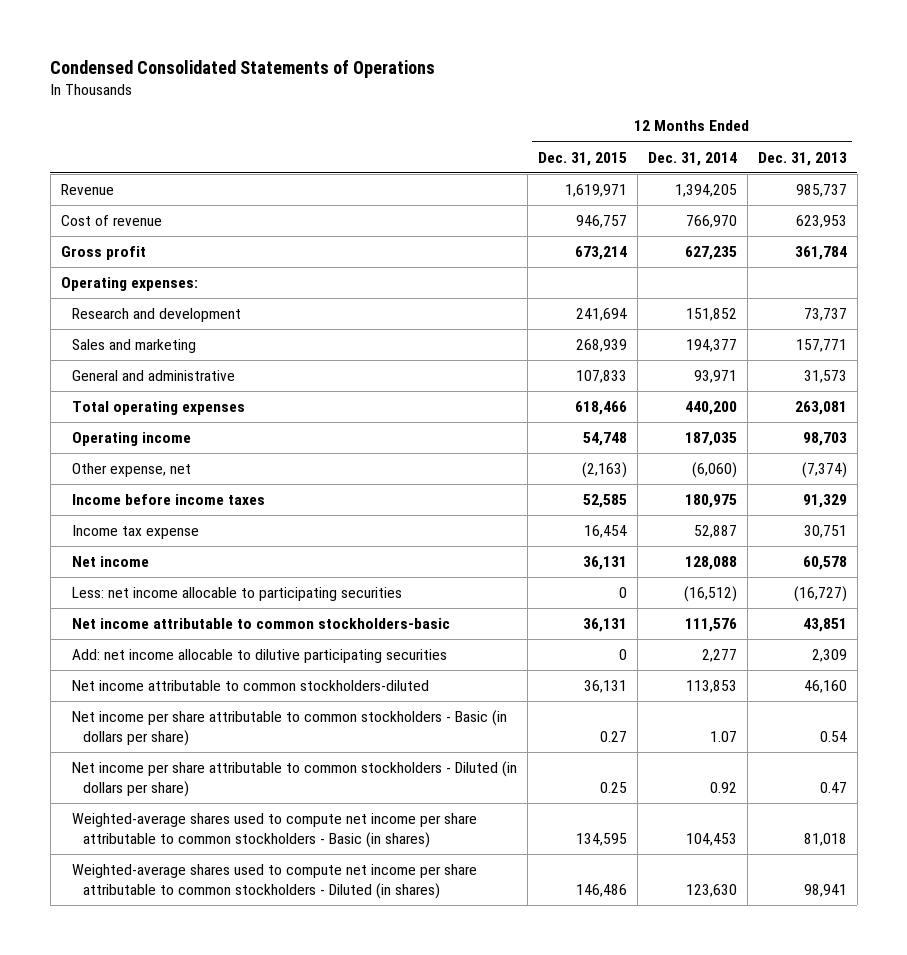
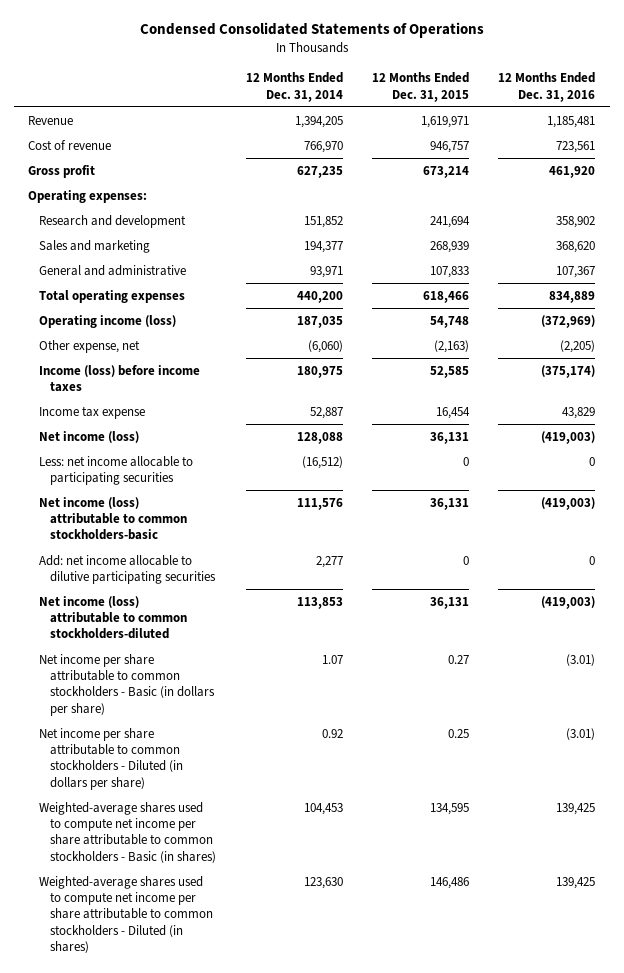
- | 12 Months Ended Dec. 31, 2015 | 12 Months Ended Dec. 31, 2014 | 12 Months Ended Dec. 31, 2013
+ | 12 Months Ended Dec. 31, 2014 | 12 Months Ended Dec. 31, 2015 | 12 Months Ended Dec. 31, 2016
- Operating income | 54,748 | 187,035 | 98,703
+ Operating income (loss) | 187,035 | 54,748 | (372,969)
- Income before income taxes | 52,585 | 180,975 | 91,329
+ Income (loss) before income taxes | 180,975 | 52,585 | (375,174)
- Net income | 36,131 | 128,088 | 60,578
+ Net income (loss) | 128,088 | 36,131 | (419,003)
- Net income attributable to common stockholders-basic | 36,131 | 111,576 | 43,851
+ Net income (loss) attributable to common stockholders-basic | 111,576 | 36,131 | (419,003)
- Net income attributable to common stockholders-diluted | 36,131 | 113,853 | 46,160
+ Net income (loss) attributable to common stockholders-diluted | 113,853 | 36,131 | (419,003)

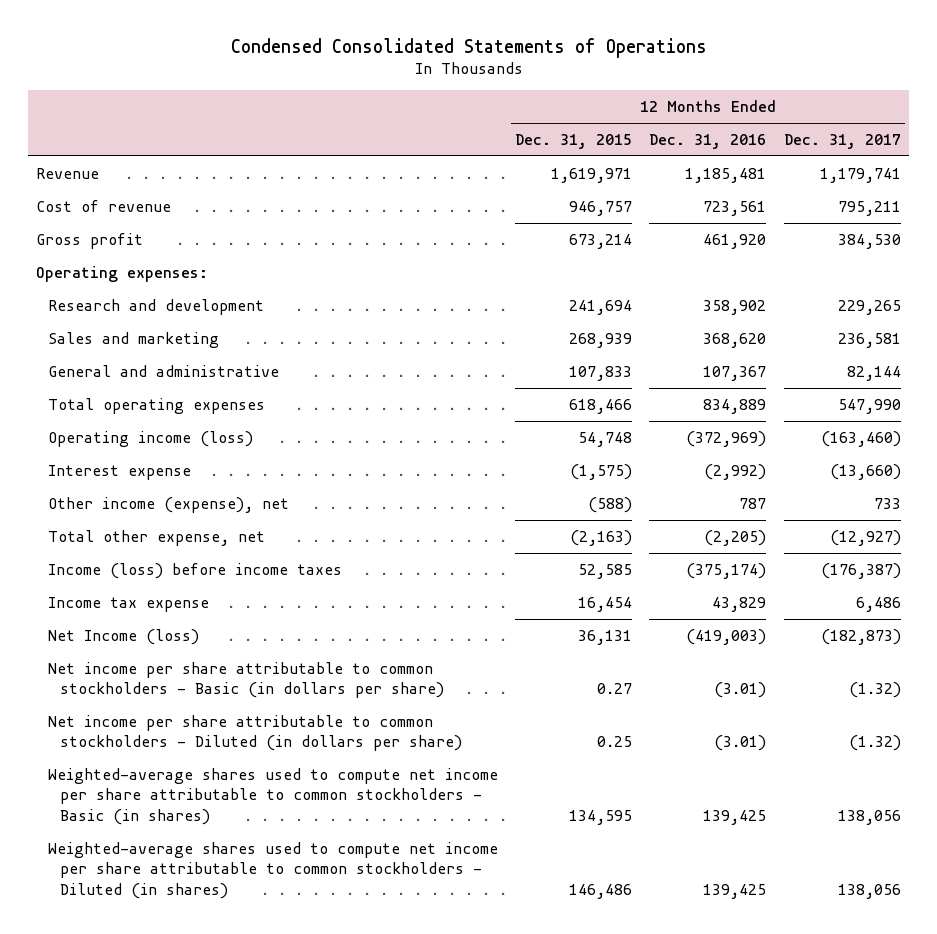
- | 12 Months Ended Dec. 31, 2014 | 12 Months Ended Dec. 31, 2015 | 12 Months Ended Dec. 31, 2016
+ | 12 Months Ended Dec. 31, 2015 | 12 Months Ended Dec. 31, 2016 | 12 Months Ended Dec. 31, 2017
- Other expense, net | (6,060) | (2,163) | (2,205)
+ Interest expense | (1,575) | (2,992) | (13,660)
+ Other income (expense), net | (588) | 787 | 733
+ Total other expense, net | (2,163) | (2,205) | (12,927)
- Net income (loss) | 128,088 | 36,131 | (419,003)
- Less: net income allocable to participating securities | (16,512) | 0 | 0
- Net income (loss) attributable to common stockholders-basic | 111,576 | 36,131 | (419,003)
- Add: net income allocable to dilutive participating securities | 2,277 | 0 | 0
- Net income (loss) attributable to common stockholders-diluted | 113,853 | 36,131 | (419,003)
+ Net Income (loss) | 36,131 | (419,003) | (182,873)

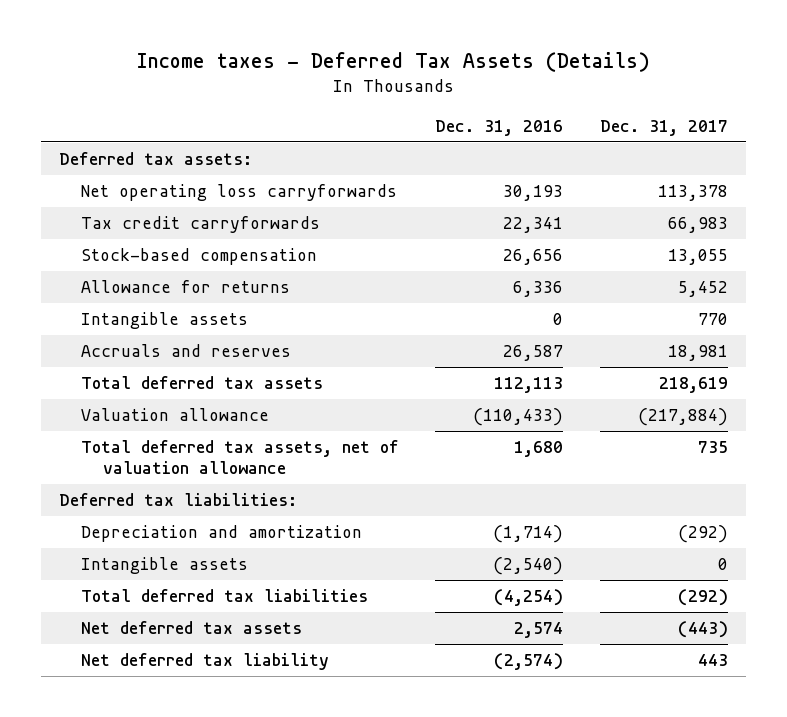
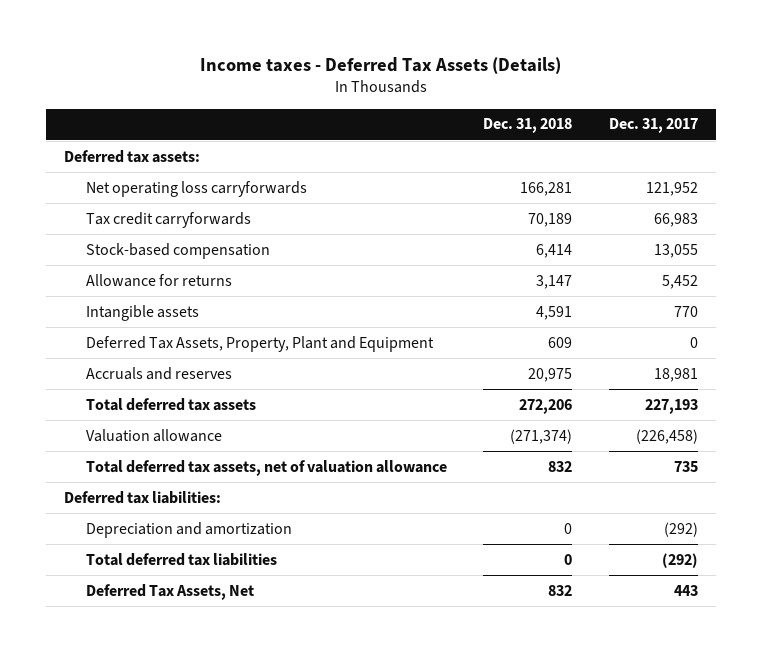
- | Dec. 31, 2016 | Dec. 31, 2017
+ | Dec. 31, 2018 | Dec. 31, 2017
- Net operating loss carryforwards | 30,193 | 113,378
+ Net operating loss carryforwards | 166,281 | 121,952
+ Deferred Tax Assets, Property, Plant and Equipment | 609 | 0
- Total deferred tax assets | 112,113 | 218,619
- Valuation allowance | (110,433) | (217,884)
+ Total deferred tax assets | 272,206 | 227,193
+ Valuation allowance | (271,374) | (226,458)
- Intangible assets | (2,540) | 0
- Net deferred tax assets | 2,574 | (443)
- Net deferred tax liability | (2,574) | 443
+ Deferred Tax Assets, Net | 832 | 443

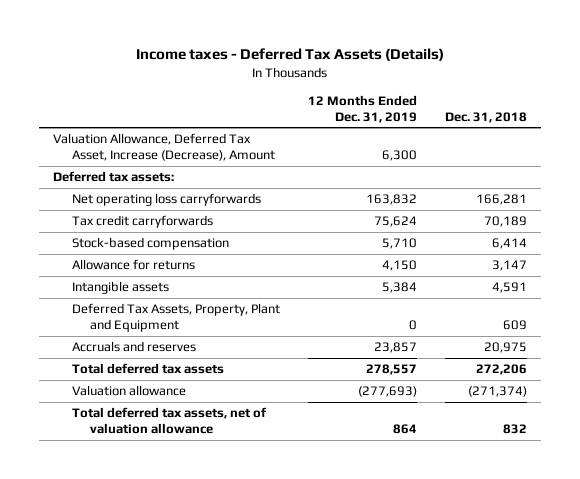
- | Dec. 31, 2018 | Dec. 31, 2017
+ | 12 Months Ended Dec. 31, 2019 | Dec. 31, 2018
+ Valuation Allowance, Deferred Tax Asset, Increase (Decrease), Amount | 6,300 |
- Deferred tax liabilities:
- Depreciation and amortization | 0 | (292)
- Total deferred tax liabilities | 0 | (292)
- Deferred Tax Assets, Net | 832 | 443

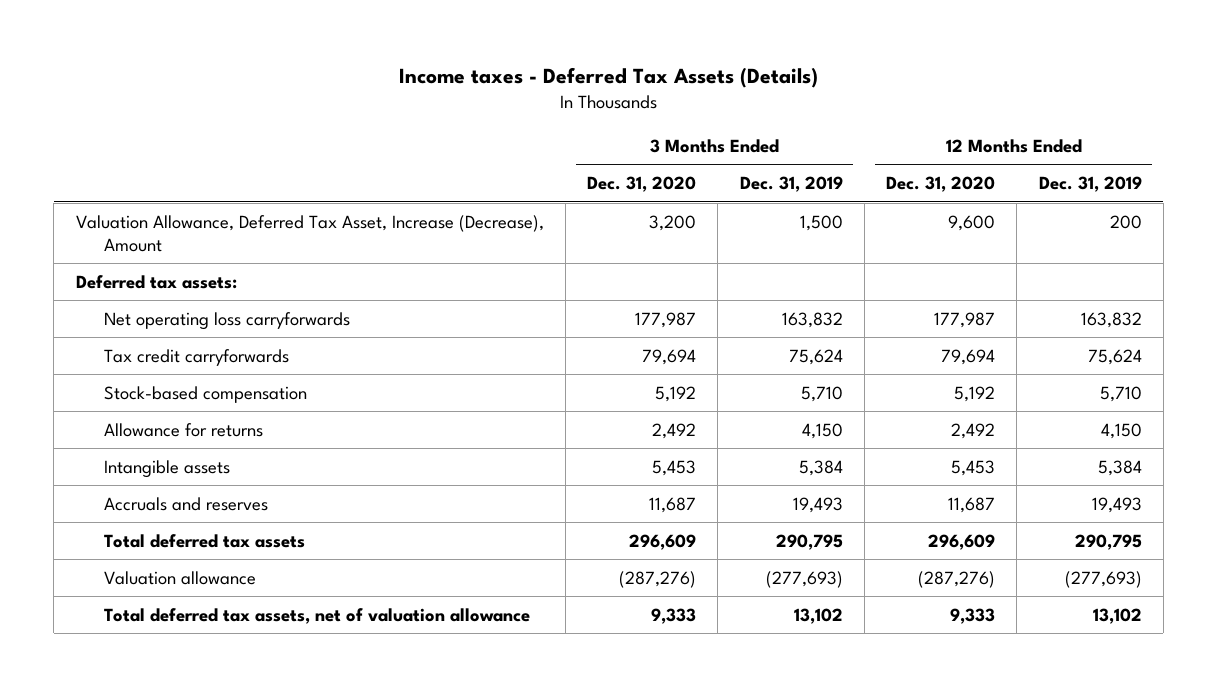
- | 12 Months Ended Dec. 31, 2019 | Dec. 31, 2018
+ | 3 Months Ended Dec. 31, 2020 | 3 Months Ended Dec. 31, 2019 | 12 Months Ended Dec. 31, 2020 | 12 Months Ended Dec. 31, 2019
- Valuation Allowance, Deferred Tax Asset, Increase (Decrease), Amount | 6,300 |
+ Valuation Allowance, Deferred Tax Asset, Increase (Decrease), Amount | 3,200 | 1,500 | 9,600 | 200
- Deferred Tax Assets, Property, Plant and Equipment | 0 | 609
- Accruals and reserves | 23,857 | 20,975
- Total deferred tax assets | 278,557 | 272,206
+ Accruals and reserves | 11,687 | 19,493 | 11,687 | 19,493
+ Total deferred tax assets | 296,609 | 290,795 | 296,609 | 290,795
- Total deferred tax assets, net of valuation allowance | 864 | 832
+ Total deferred tax assets, net of valuation allowance | 9,333 | 13,102 | 9,333 | 13,102

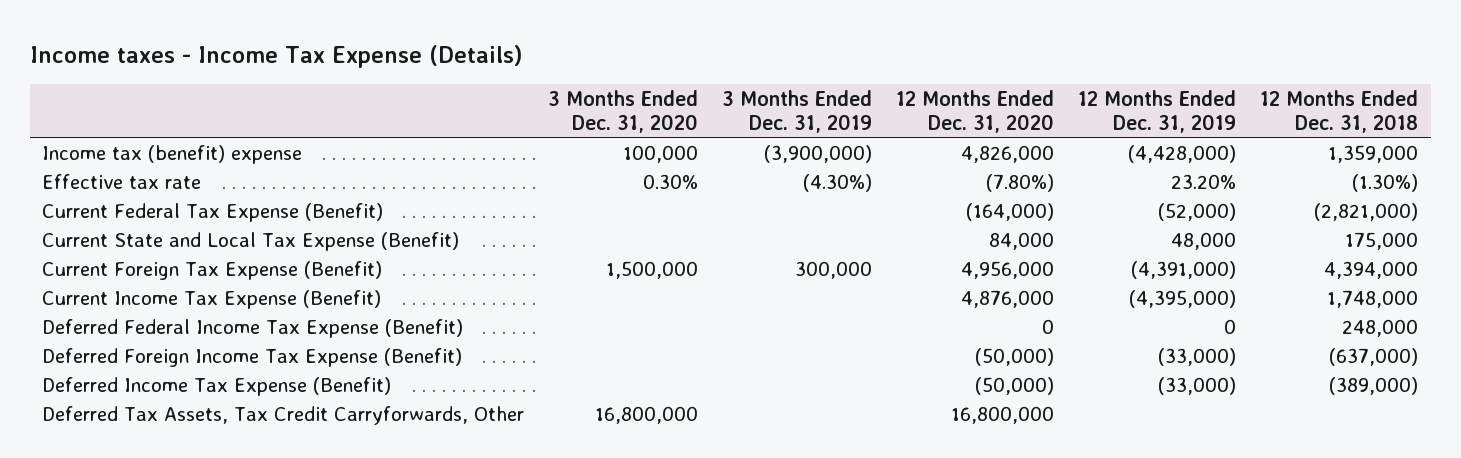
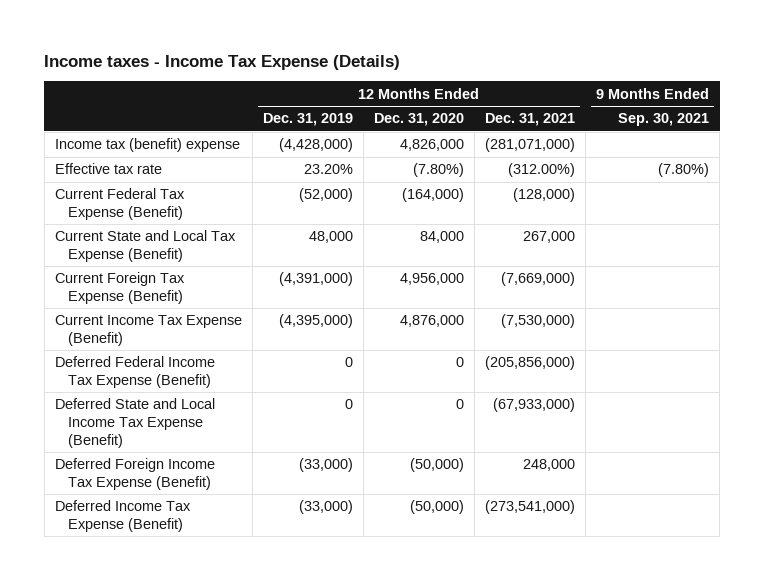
- | 3 Months Ended Dec. 31, 2020 | 3 Months Ended Dec. 31, 2019 | 12 Months Ended Dec. 31, 2020 | 12 Months Ended Dec. 31, 2019 | 12 Months Ended Dec. 31, 2018
+ | 12 Months Ended Dec. 31, 2019 | 12 Months Ended Dec. 31, 2020 | 12 Months Ended Dec. 31, 2021 | 9 Months Ended Sep. 30, 2021
+ Deferred State and Local Income Tax Expense (Benefit) | 0 | 0 | (67,933,000) |
- Deferred Tax Assets, Tax Credit Carryforwards, Other | 16,800,000 | | 16,800,000 | |

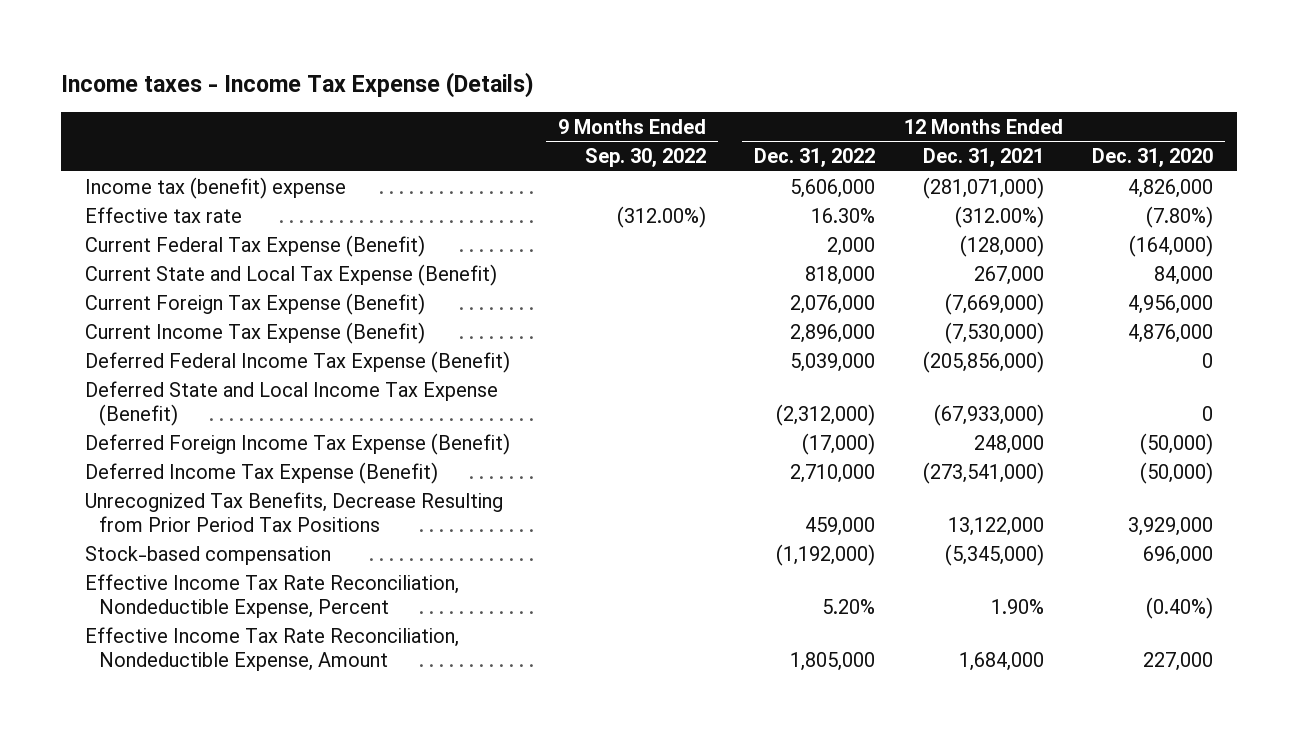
- | 12 Months Ended Dec. 31, 2019 | 12 Months Ended Dec. 31, 2020 | 12 Months Ended Dec. 31, 2021 | 9 Months Ended Sep. 30, 2021
+ | 9 Months Ended Sep. 30, 2022 | 12 Months Ended Dec. 31, 2022 | 12 Months Ended Dec. 31, 2021 | 12 Months Ended Dec. 31, 2020
+ Unrecognized Tax Benefits, Decrease Resulting from Prior Period Tax Positions | | 459,000 | 13,122,000 | 3,929,000
+ Stock-based compensation | | (1,192,000) | (5,345,000) | 696,000
+ Effective Income Tax Rate Reconciliation, Nondeductible Expense, Percent | | 5.20% | 1.90% | (0.40%)
+ Effective Income Tax Rate Reconciliation, Nondeductible Expense, Amount | | 1,805,000 | 1,684,000 | 227,000

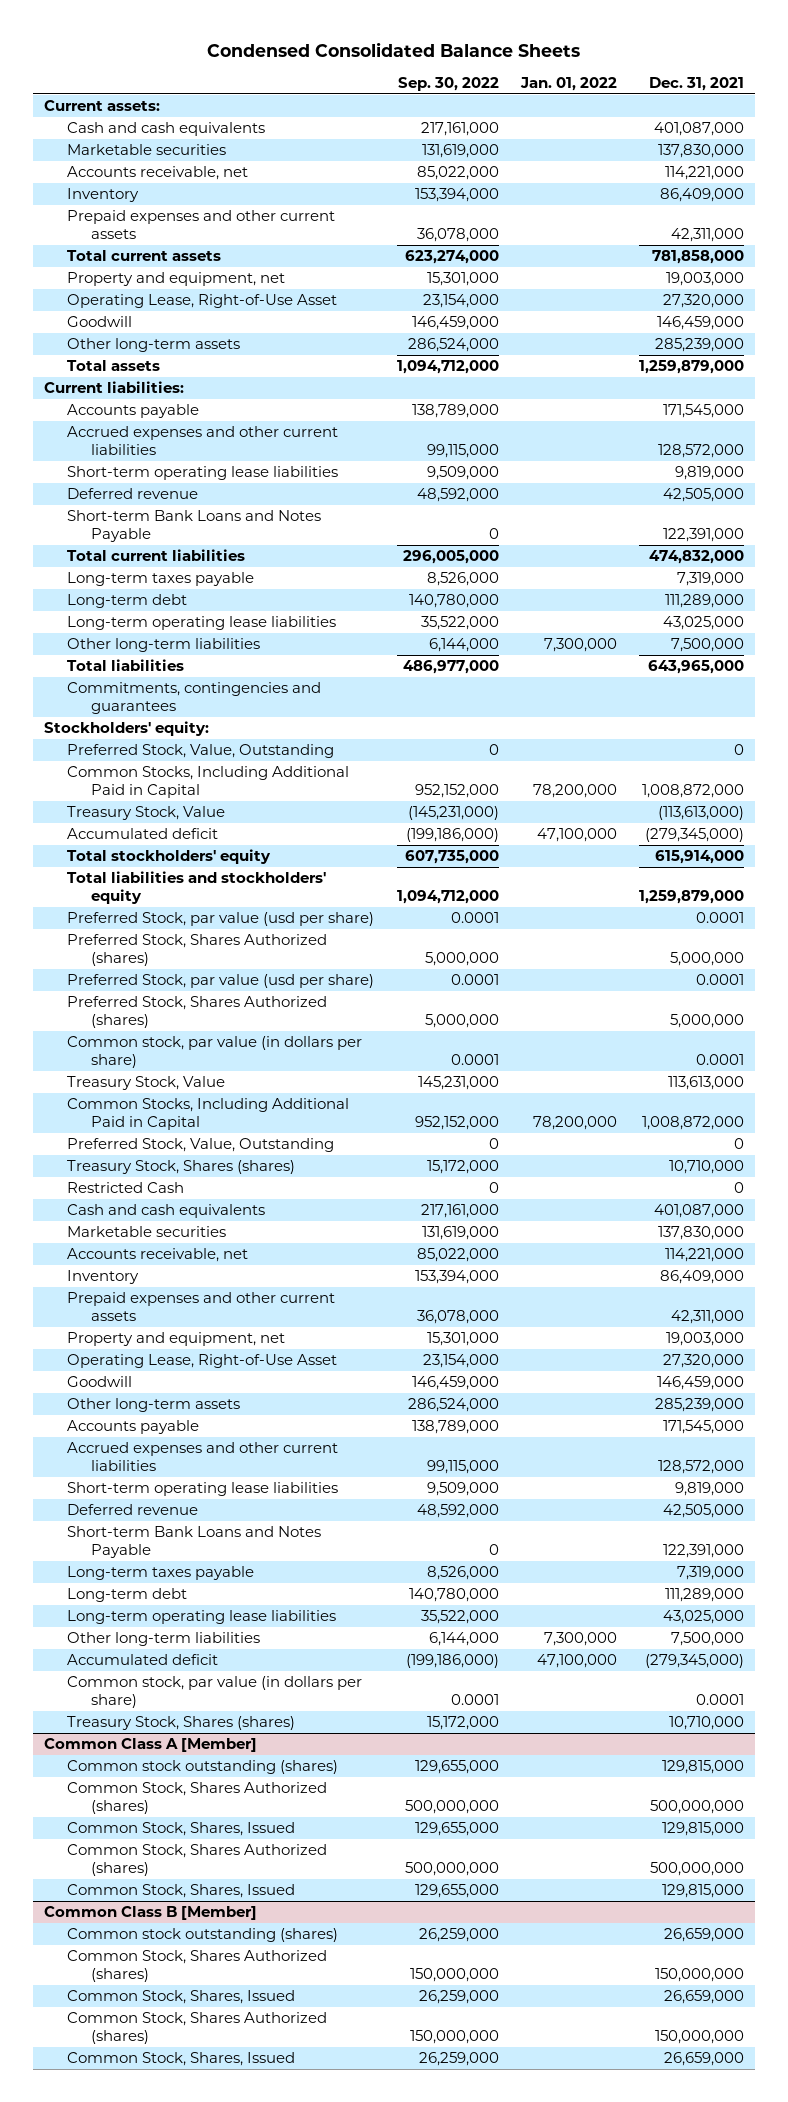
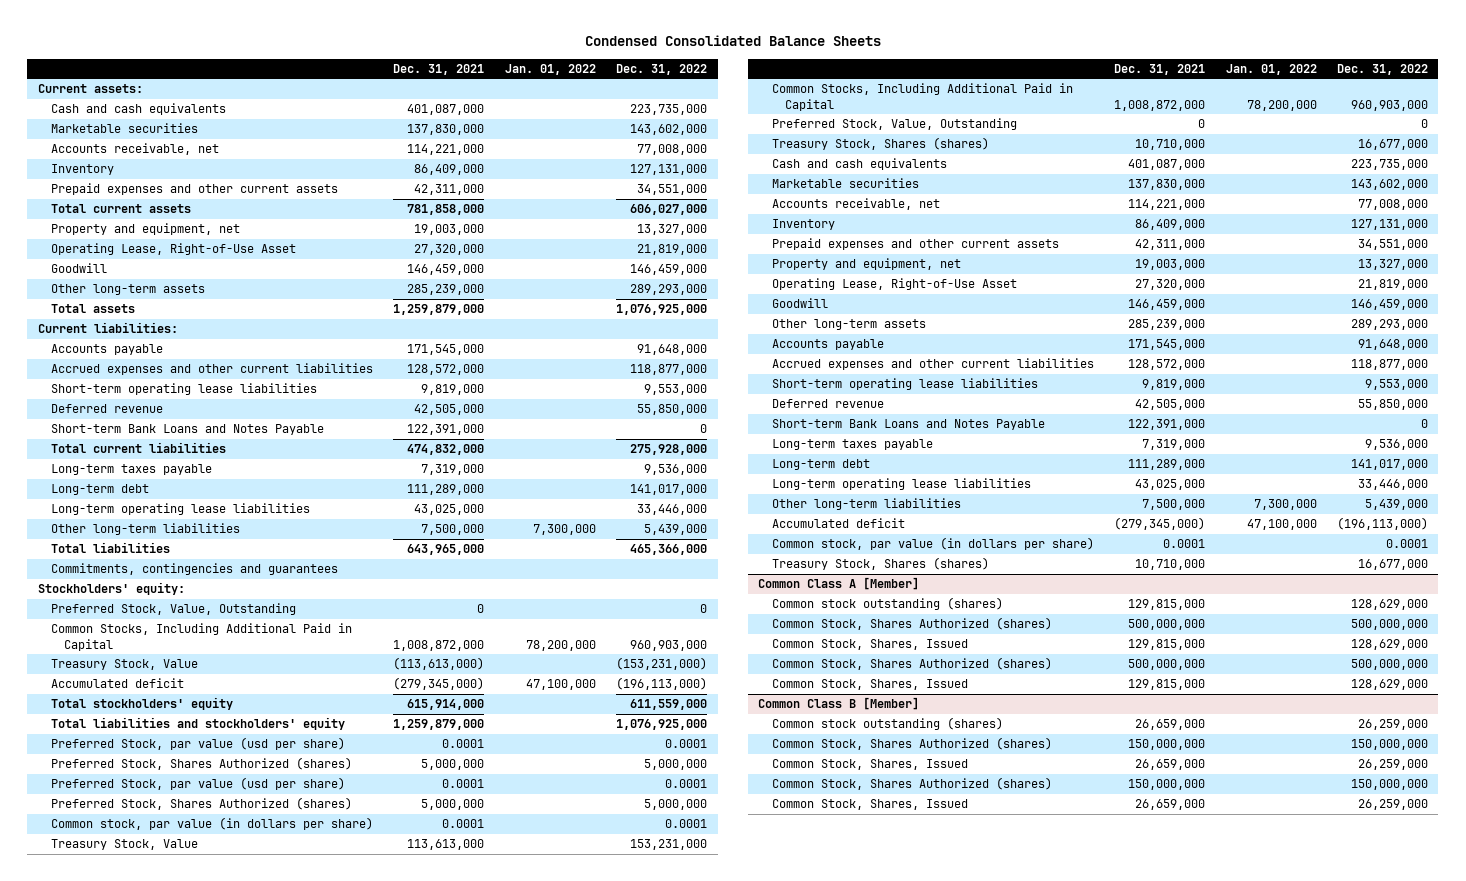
- | Sep. 30, 2022 | Jan. 01, 2022 | Dec. 31, 2021
+ | Dec. 31, 2021 | Jan. 01, 2022 | Dec. 31, 2022
- Restricted Cash | 0 | | 0

